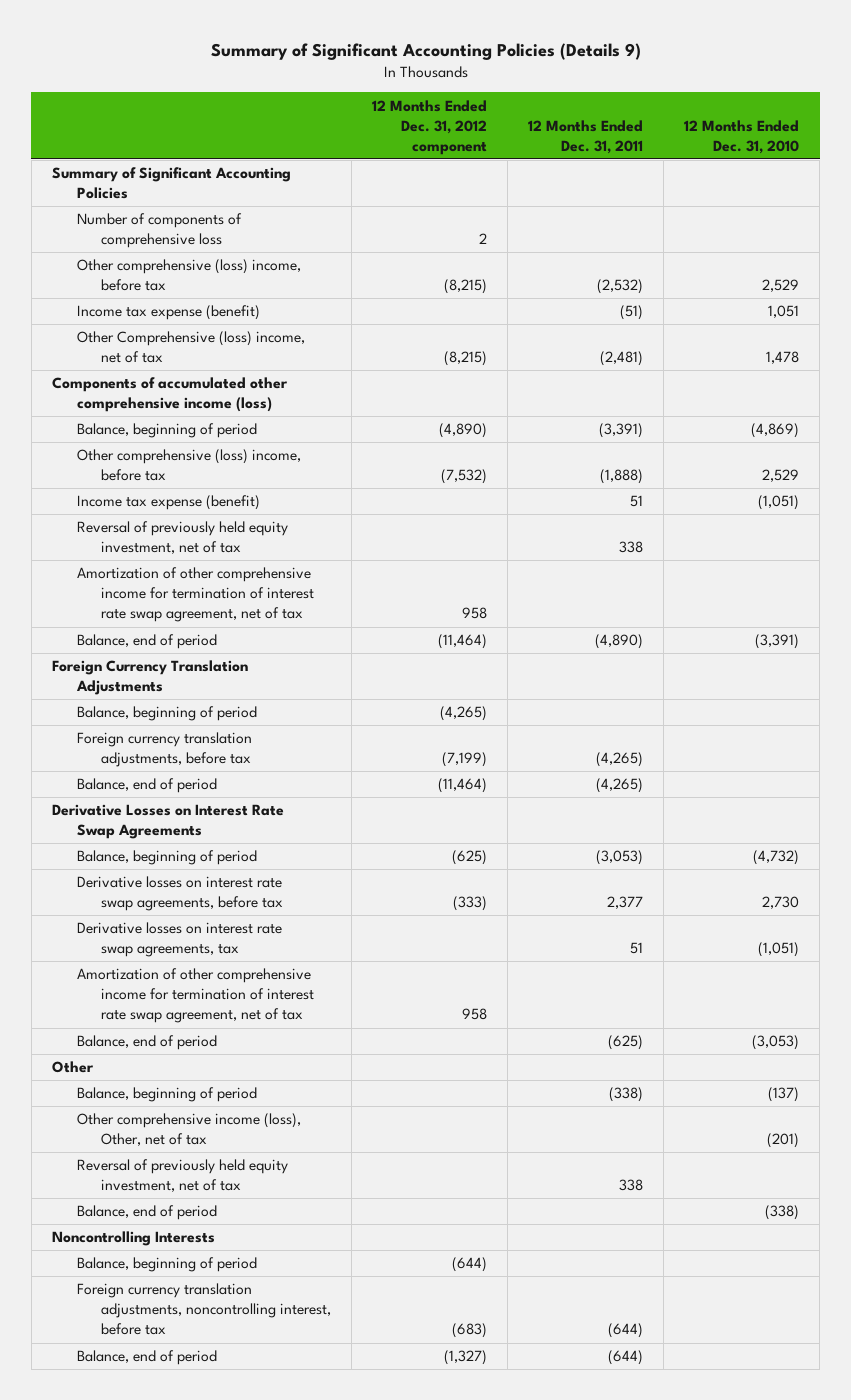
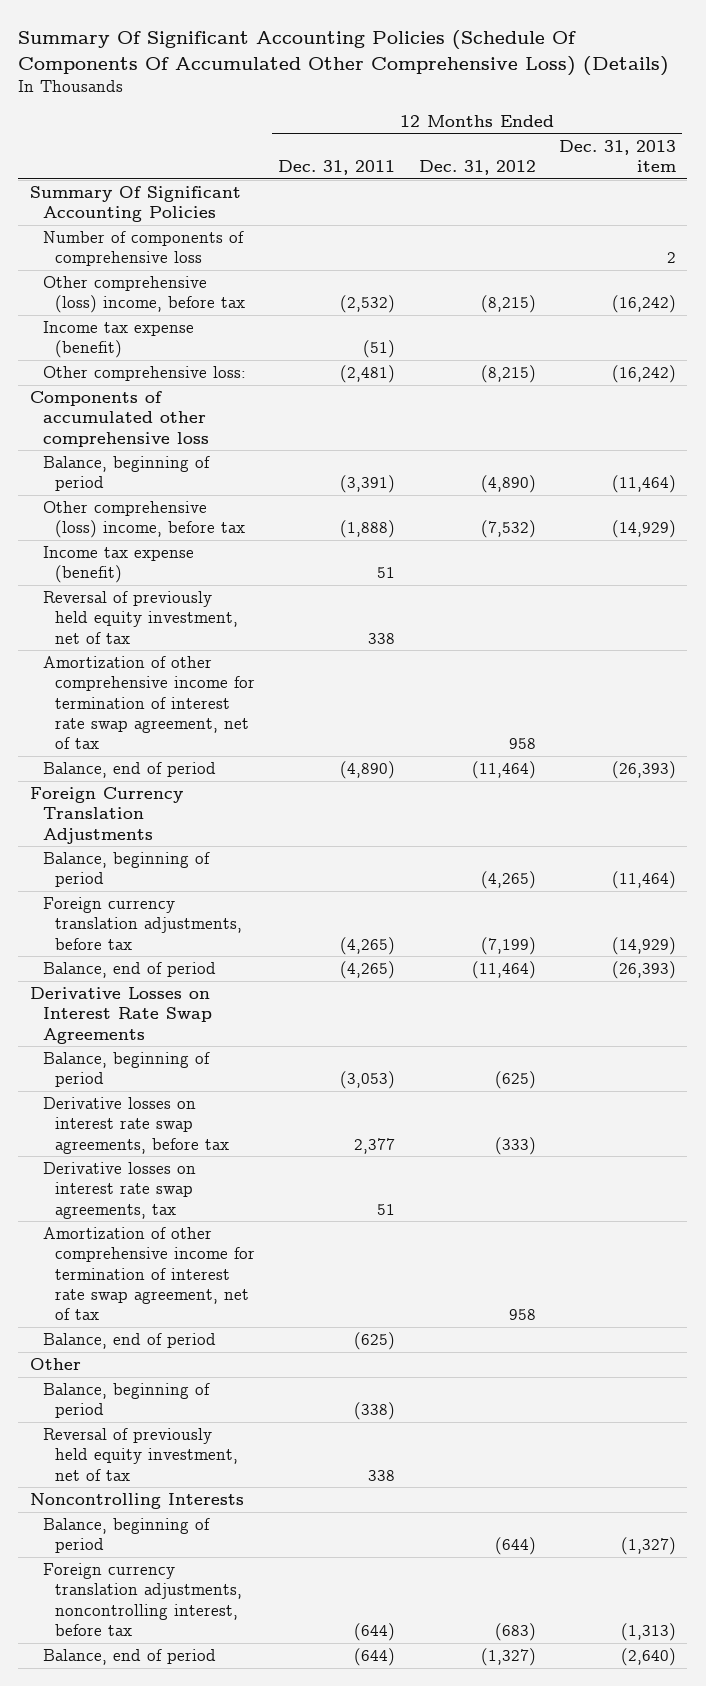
- Summary of Significant Accounting Policies (Details 9)
+ Summary Of Significant Accounting Policies (Schedule Of Components Of Accumulated Other Comprehensive Loss) (Details)
- | 12 Months Ended Dec. 31, 2012 component | 12 Months Ended Dec. 31, 2011 | 12 Months Ended Dec. 31, 2010
+ | 12 Months Ended Dec. 31, 2011 | 12 Months Ended Dec. 31, 2012 | 12 Months Ended Dec. 31, 2013 item
- Summary of Significant Accounting Policies
+ Summary Of Significant Accounting Policies
- Other Comprehensive (loss) income, net of tax | (8,215) | (2,481) | 1,478
- Components of accumulated other comprehensive income (loss)
+ Other comprehensive loss: | (2,481) | (8,215) | (16,242)
+ Components of accumulated other comprehensive loss
- Other comprehensive income (loss), Other, net of tax | | | (201)
- Balance, end of period | | | (338)

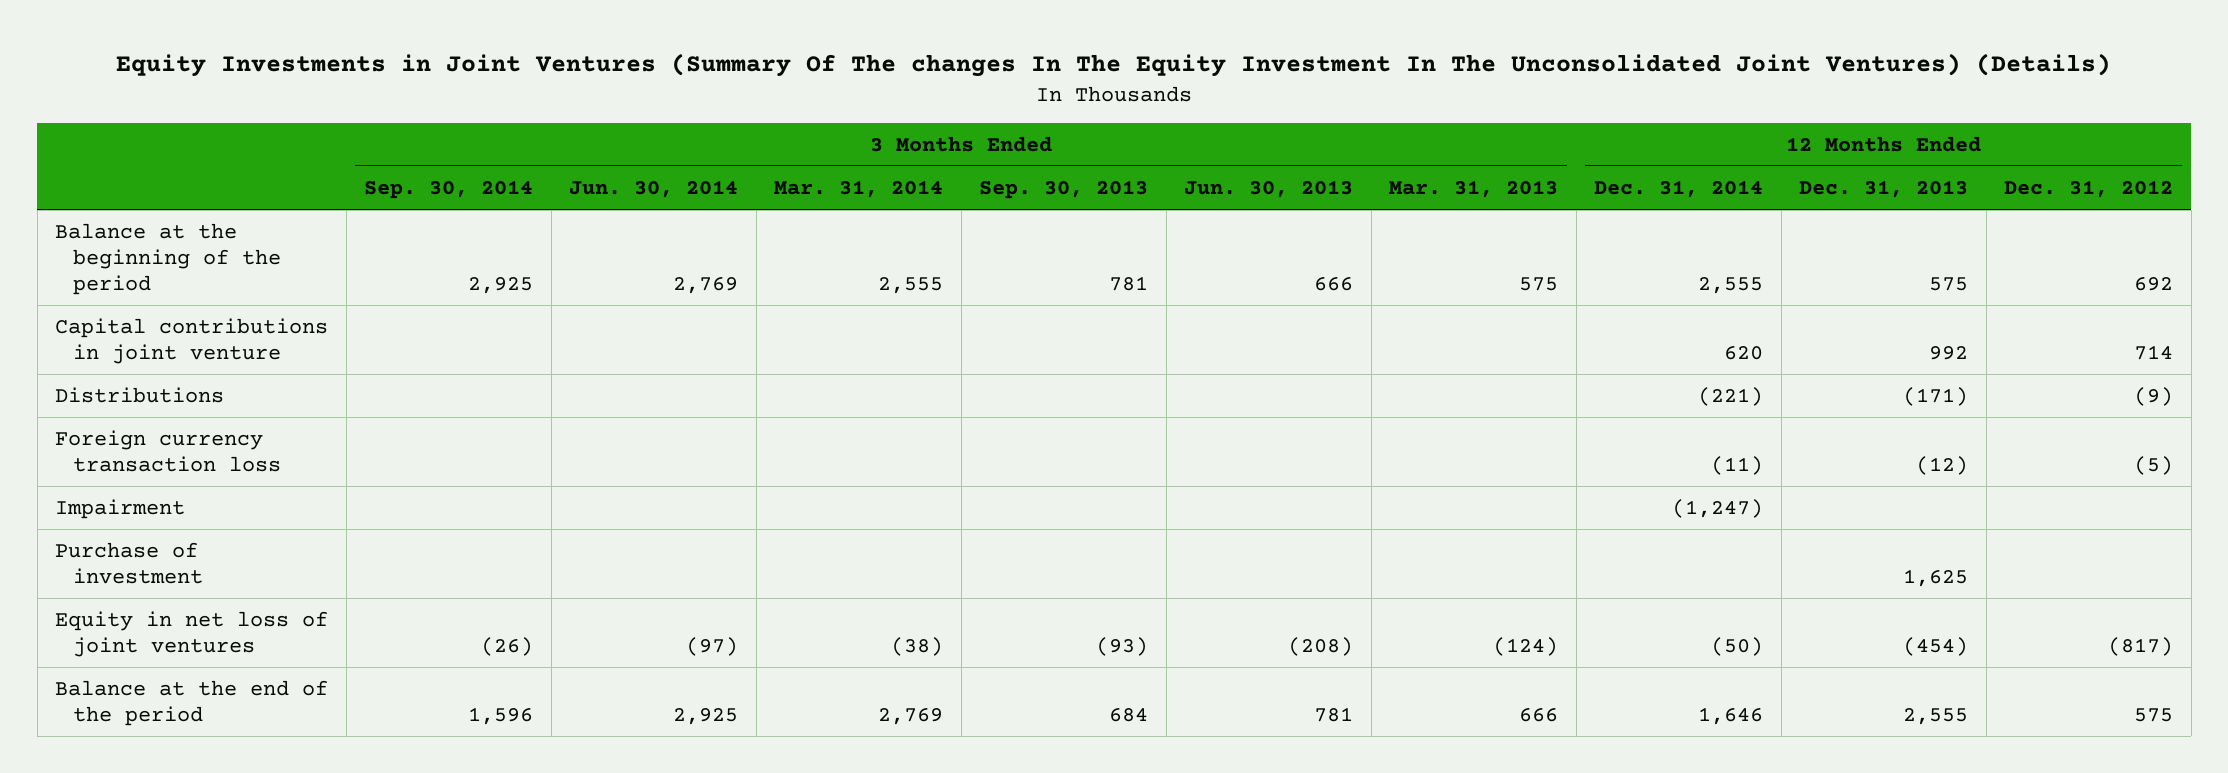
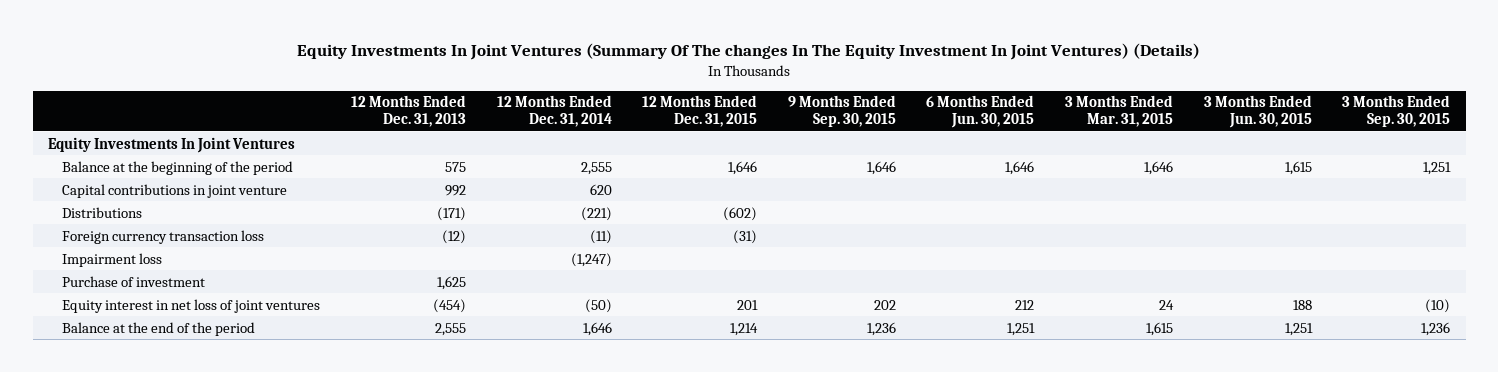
- Equity Investments in Joint Ventures (Summary Of The changes In The Equity Investment In The Unconsolidated Joint Ventures) (Details)
+ Equity Investments In Joint Ventures (Summary Of The changes In The Equity Investment In Joint Ventures) (Details)
- | 3 Months Ended Sep. 30, 2014 | 3 Months Ended Jun. 30, 2014 | 3 Months Ended Mar. 31, 2014 | 3 Months Ended Sep. 30, 2013 | 3 Months Ended Jun. 30, 2013 | 3 Months Ended Mar. 31, 2013 | 12 Months Ended Dec. 31, 2014 | 12 Months Ended Dec. 31, 2013 | 12 Months Ended Dec. 31, 2012
+ | 12 Months Ended Dec. 31, 2013 | 12 Months Ended Dec. 31, 2014 | 12 Months Ended Dec. 31, 2015 | 9 Months Ended Sep. 30, 2015 | 6 Months Ended Jun. 30, 2015 | 3 Months Ended Mar. 31, 2015 | 3 Months Ended Jun. 30, 2015 | 3 Months Ended Sep. 30, 2015
+ Equity Investments In Joint Ventures
- Impairment | | | | | | | (1,247) | |
+ Impairment loss | | (1,247) | | | | | |
- Equity in net loss of joint ventures | (26) | (97) | (38) | (93) | (208) | (124) | (50) | (454) | (817)
+ Equity interest in net loss of joint ventures | (454) | (50) | 201 | 202 | 212 | 24 | 188 | (10)

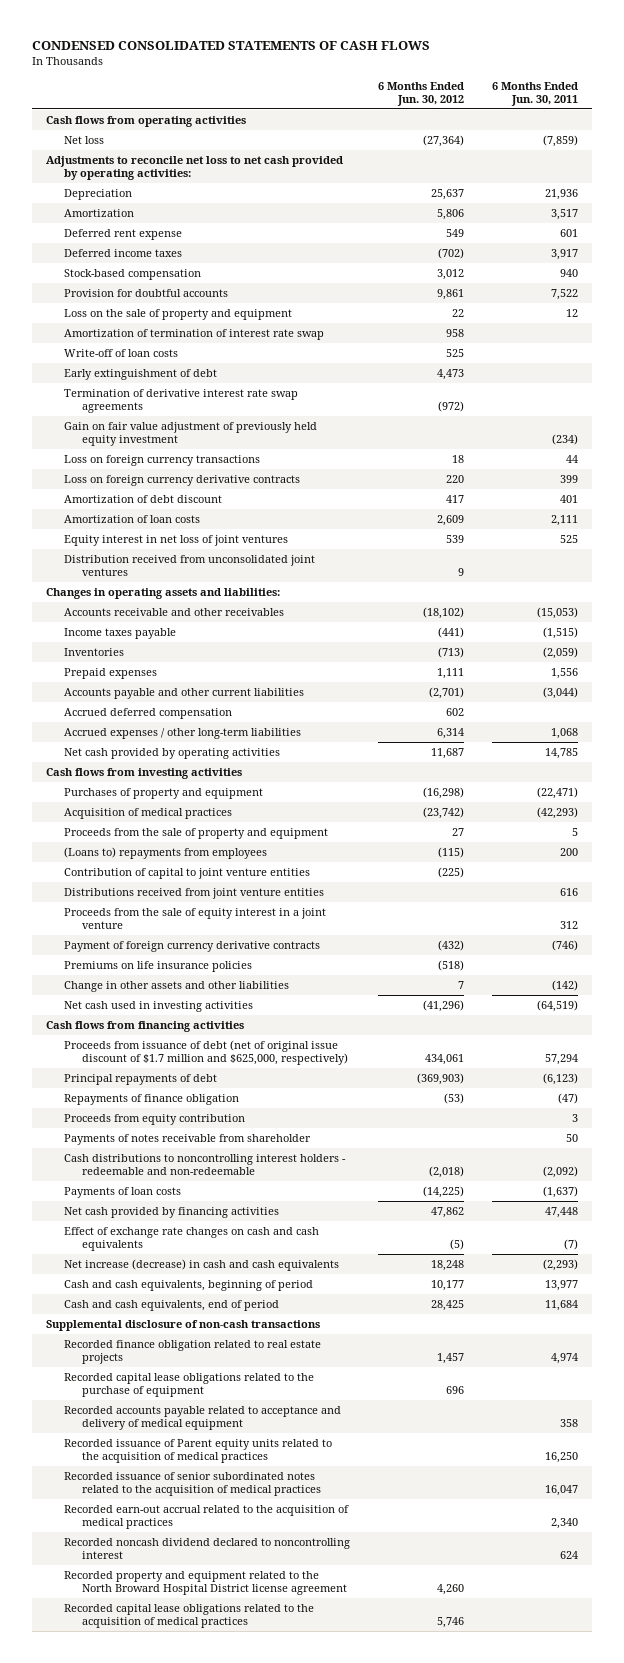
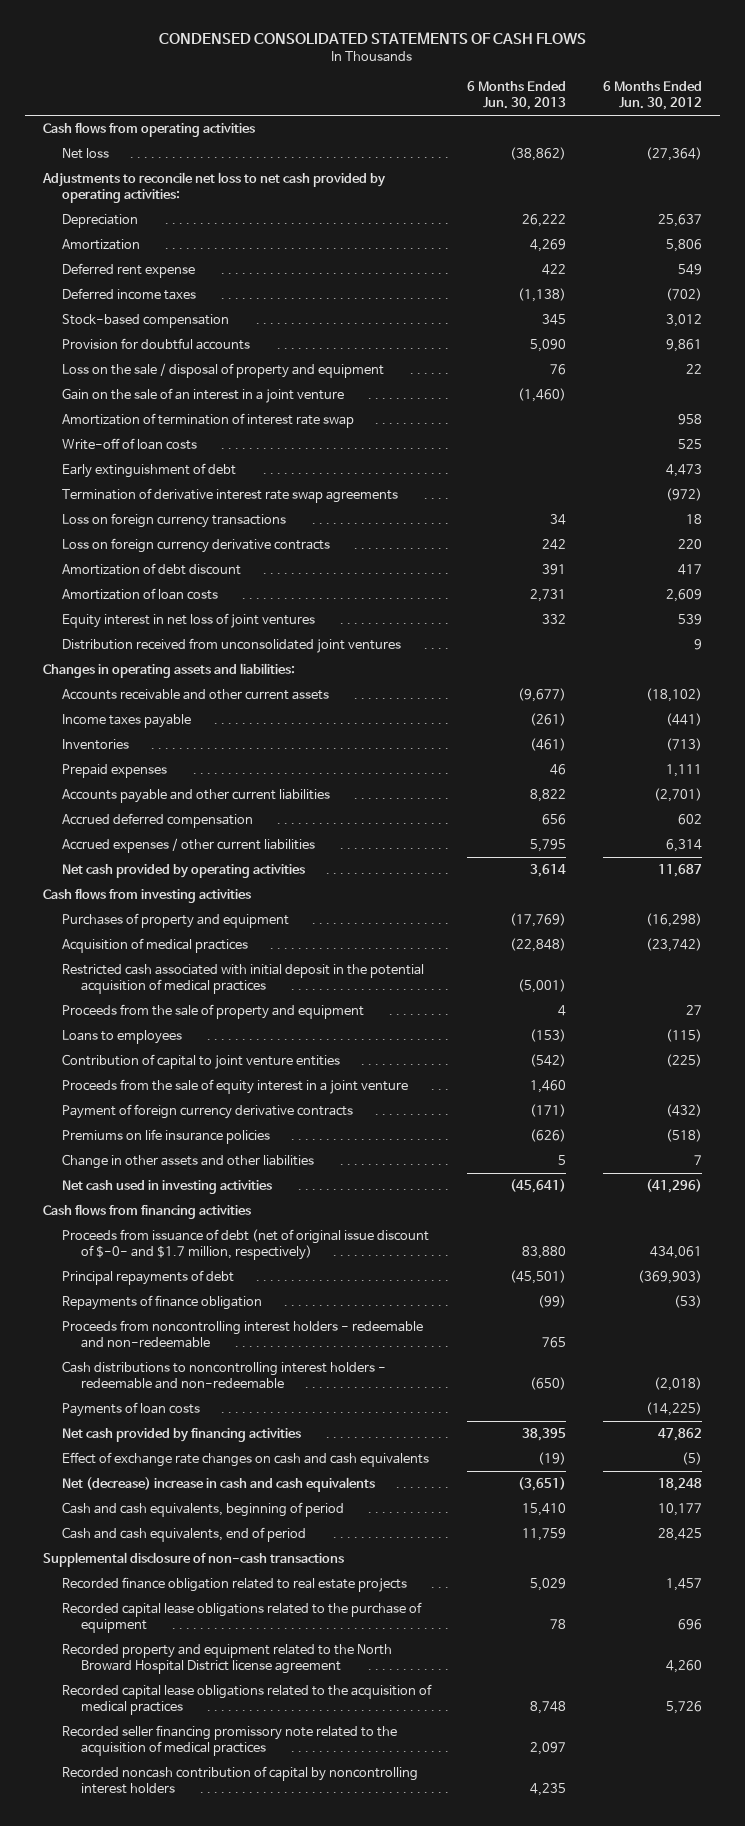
- | 6 Months Ended Jun. 30, 2012 | 6 Months Ended Jun. 30, 2011
+ | 6 Months Ended Jun. 30, 2013 | 6 Months Ended Jun. 30, 2012
- Loss on the sale of property and equipment | 22 | 12
+ Loss on the sale / disposal of property and equipment | 76 | 22
+ Gain on the sale of an interest in a joint venture | (1,460) |
- Gain on fair value adjustment of previously held equity investment | | (234)
- Accounts receivable and other receivables | (18,102) | (15,053)
+ Accounts receivable and other current assets | (9,677) | (18,102)
- Accrued expenses / other long-term liabilities | 6,314 | 1,068
+ Accrued expenses / other current liabilities | 5,795 | 6,314
+ Restricted cash associated with initial deposit in the potential acquisition of medical practices | (5,001) |
- (Loans to) repayments from employees | (115) | 200
+ Loans to employees | (153) | (115)
- Distributions received from joint venture entities | | 616
- Proceeds from issuance of debt (net of original issue discount of $1.7 million and $625,000, respectively) | 434,061 | 57,294
+ Proceeds from issuance of debt (net of original issue discount of $-0- and $1.7 million, respectively) | 83,880 | 434,061
- Proceeds from equity contribution | | 3
- Payments of notes receivable from shareholder | | 50
+ Proceeds from noncontrolling interest holders - redeemable and non-redeemable | 765 |
- Net increase (decrease) in cash and cash equivalents | 18,248 | (2,293)
+ Net (decrease) increase in cash and cash equivalents | (3,651) | 18,248
- Recorded accounts payable related to acceptance and delivery of medical equipment | | 358
- Recorded issuance of Parent equity units related to the acquisition of medical practices | | 16,250
- Recorded issuance of senior subordinated notes related to the acquisition of medical practices | | 16,047
- Recorded earn-out accrual related to the acquisition of medical practices | | 2,340
- Recorded noncash dividend declared to noncontrolling interest | | 624
- Recorded capital lease obligations related to the acquisition of medical practices | 5,746 |
+ Recorded capital lease obligations related to the acquisition of medical practices | 8,748 | 5,726
+ Recorded seller financing promissory note related to the acquisition of medical practices | 2,097 |
+ Recorded noncash contribution of capital by noncontrolling interest holders | 4,235 |

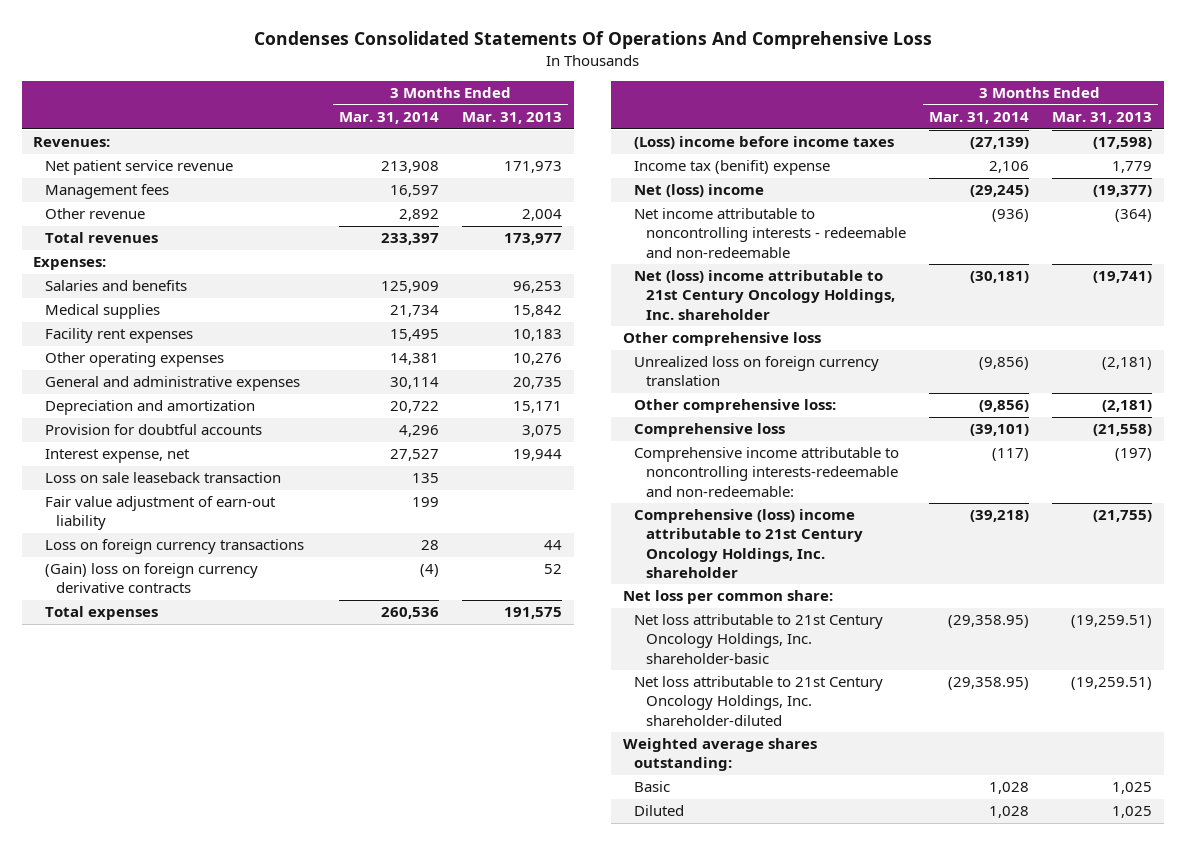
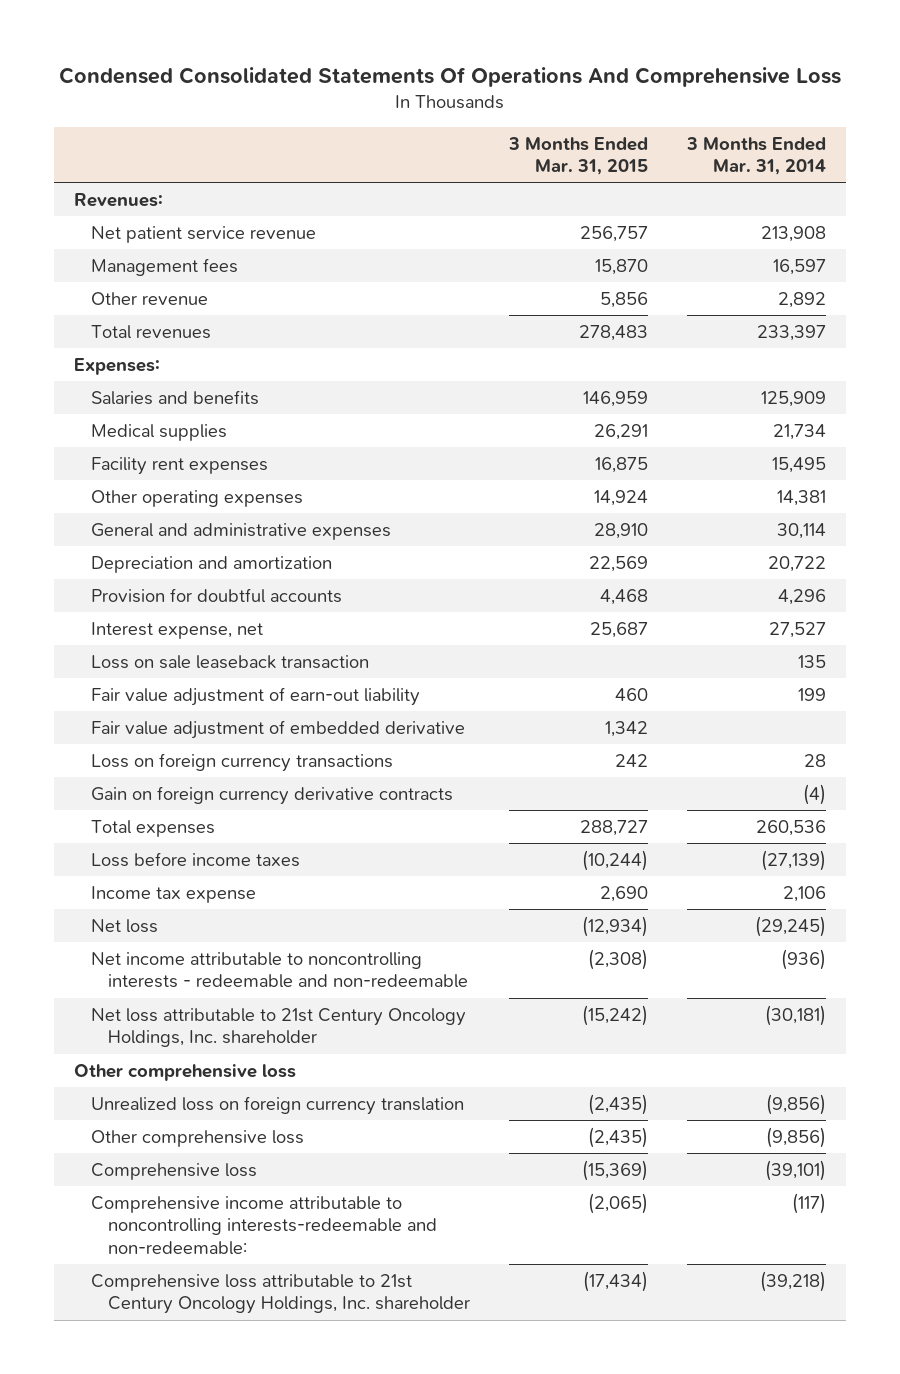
- Condenses Consolidated Statements Of Operations And Comprehensive Loss
+ Condensed Consolidated Statements Of Operations And Comprehensive Loss
- | 3 Months Ended Mar. 31, 2014 | 3 Months Ended Mar. 31, 2013
+ | 3 Months Ended Mar. 31, 2015 | 3 Months Ended Mar. 31, 2014
+ Fair value adjustment of embedded derivative | 1,342 |
- (Gain) loss on foreign currency derivative contracts | (4) | 52
+ Gain on foreign currency derivative contracts | | (4)
- (Loss) income before income taxes | (27,139) | (17,598)
- Income tax (benifit) expense | 2,106 | 1,779
- Net (loss) income | (29,245) | (19,377)
+ Loss before income taxes | (10,244) | (27,139)
+ Income tax expense | 2,690 | 2,106
+ Net loss | (12,934) | (29,245)
- Net (loss) income attributable to 21st Century Oncology Holdings, Inc. shareholder | (30,181) | (19,741)
+ Net loss attributable to 21st Century Oncology Holdings, Inc. shareholder | (15,242) | (30,181)
- Other comprehensive loss: | (9,856) | (2,181)
+ Other comprehensive loss | (2,435) | (9,856)
- Comprehensive (loss) income attributable to 21st Century Oncology Holdings, Inc. shareholder | (39,218) | (21,755)
- Net loss per common share:
- Net loss attributable to 21st Century Oncology Holdings, Inc. shareholder-basic | (29,358.95) | (19,259.51)
- Net loss attributable to 21st Century Oncology Holdings, Inc. shareholder-diluted | (29,358.95) | (19,259.51)
- Weighted average shares outstanding:
- Basic | 1,028 | 1,025
- Diluted | 1,028 | 1,025
+ Comprehensive loss attributable to 21st Century Oncology Holdings, Inc. shareholder | (17,434) | (39,218)

